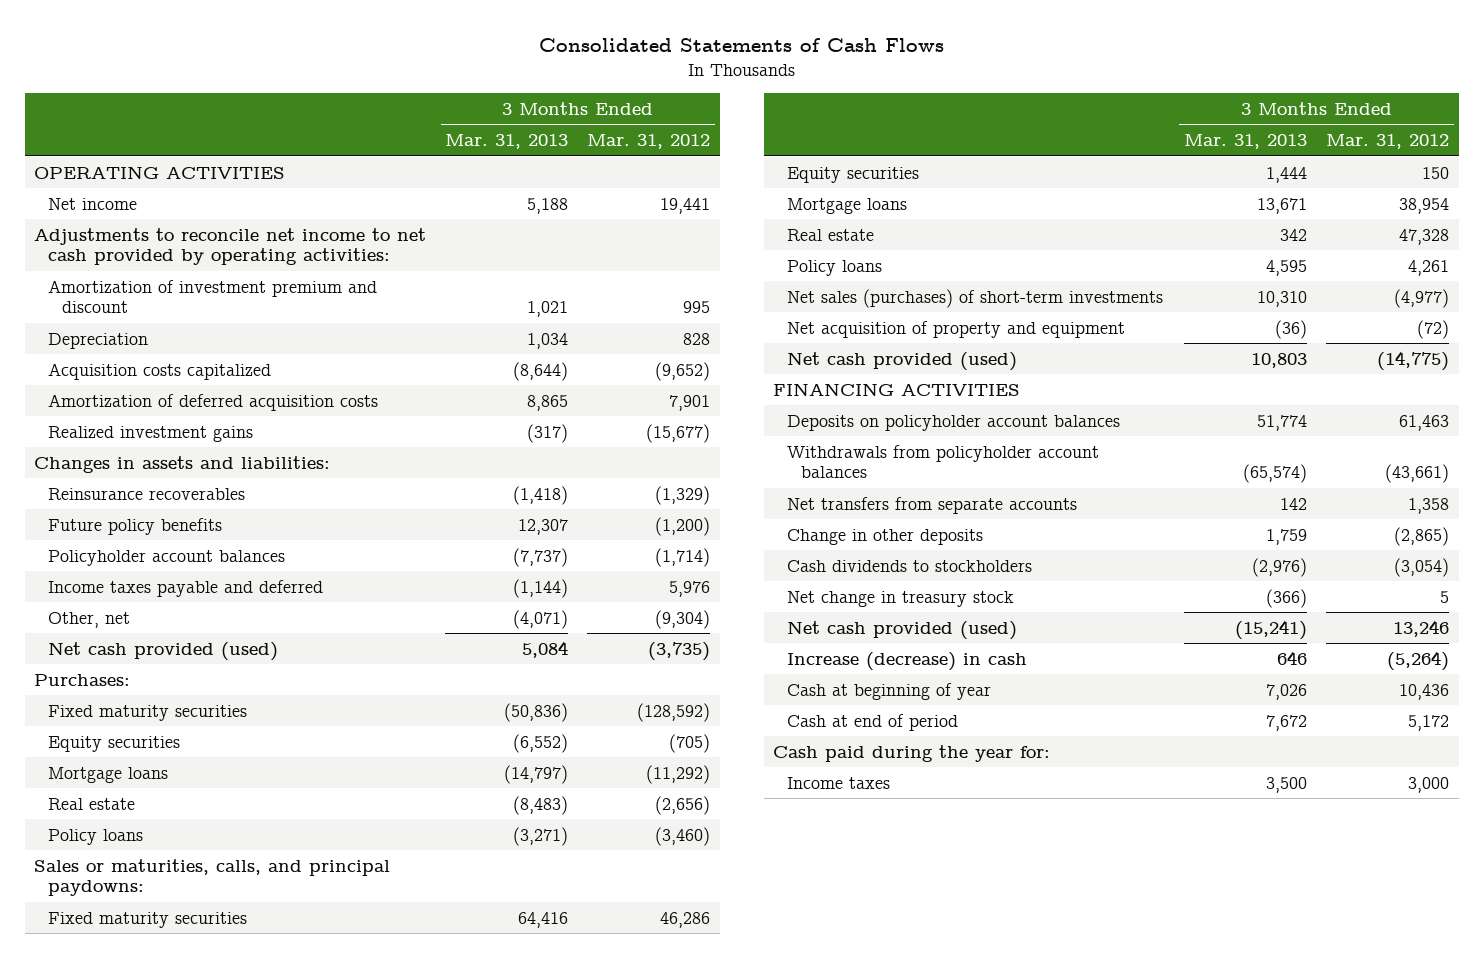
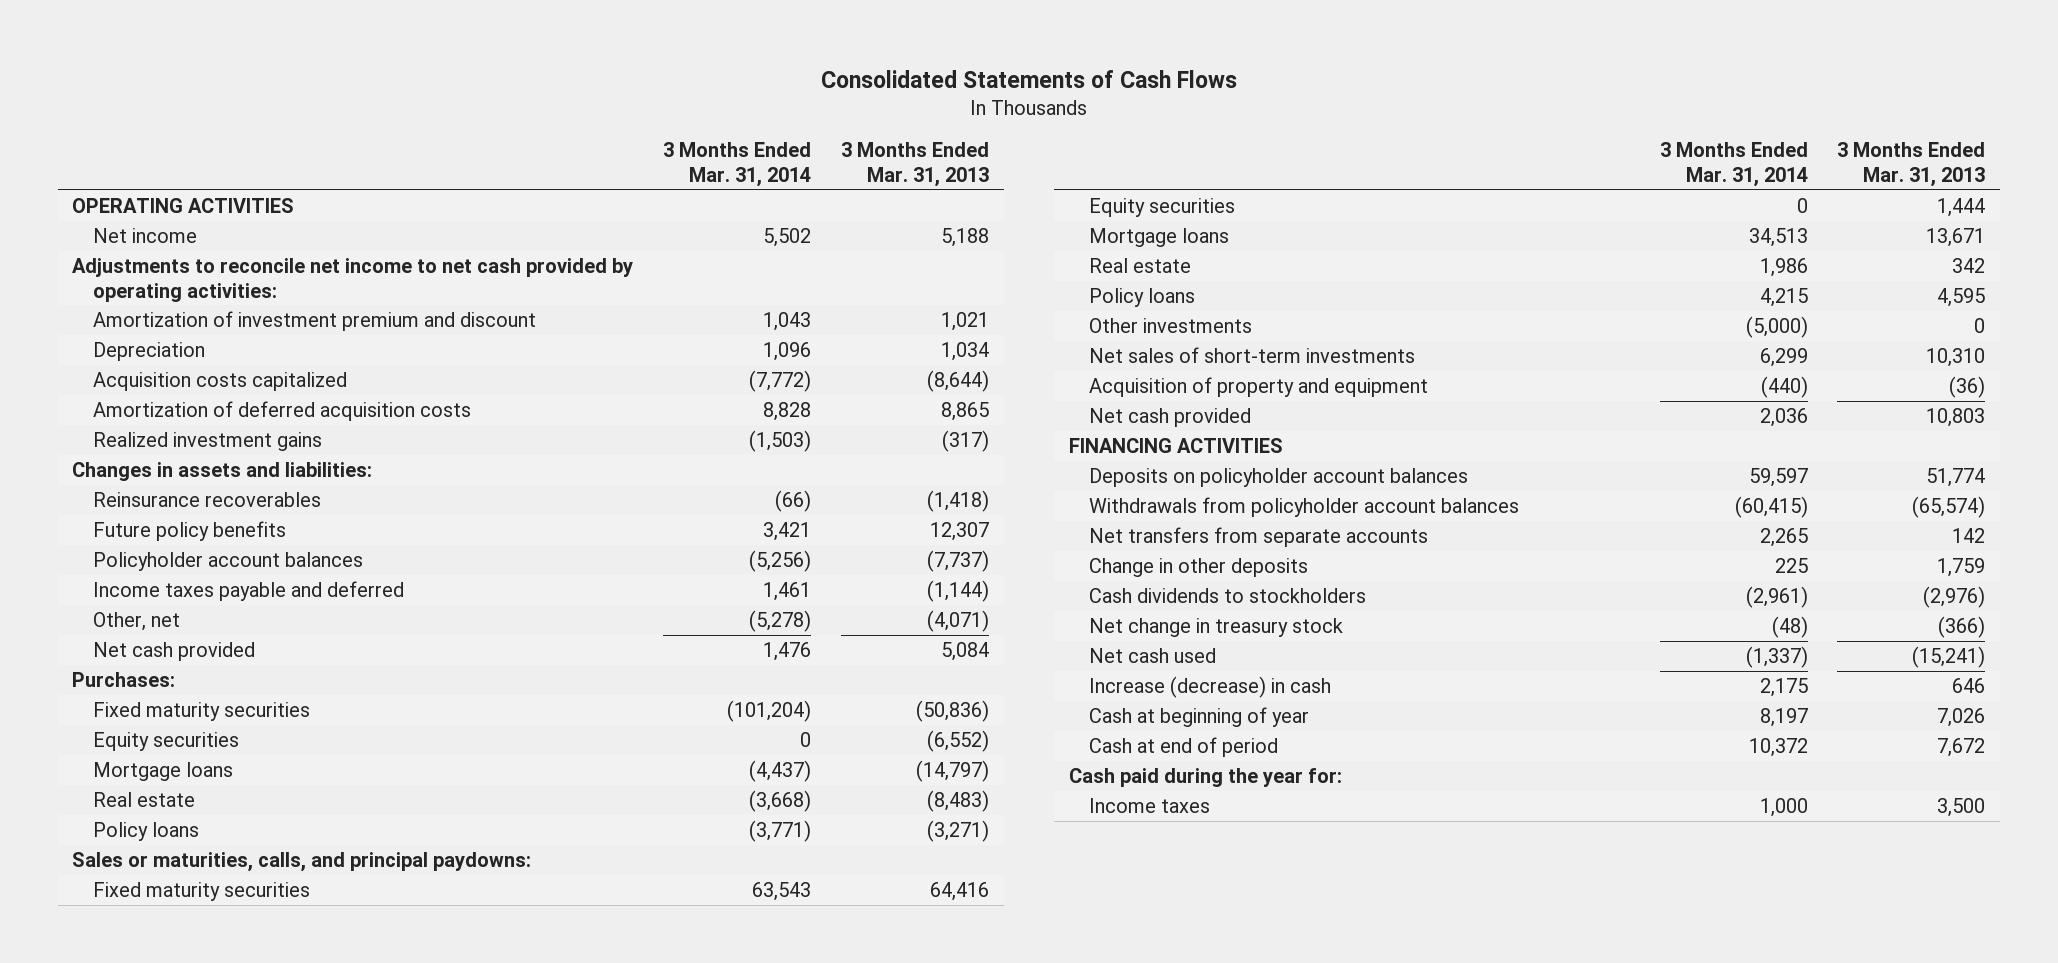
- | 3 Months Ended Mar. 31, 2013 | 3 Months Ended Mar. 31, 2012
+ | 3 Months Ended Mar. 31, 2014 | 3 Months Ended Mar. 31, 2013
- Net cash provided (used) | 5,084 | (3,735)
+ Net cash provided | 1,476 | 5,084
- Net sales (purchases) of short-term investments | 10,310 | (4,977)
- Net acquisition of property and equipment | (36) | (72)
- Net cash provided (used) | 10,803 | (14,775)
+ Other investments | (5,000) | 0
+ Net sales of short-term investments | 6,299 | 10,310
+ Acquisition of property and equipment | (440) | (36)
+ Net cash provided | 2,036 | 10,803
- Net cash provided (used) | (15,241) | 13,246
+ Net cash used | (1,337) | (15,241)

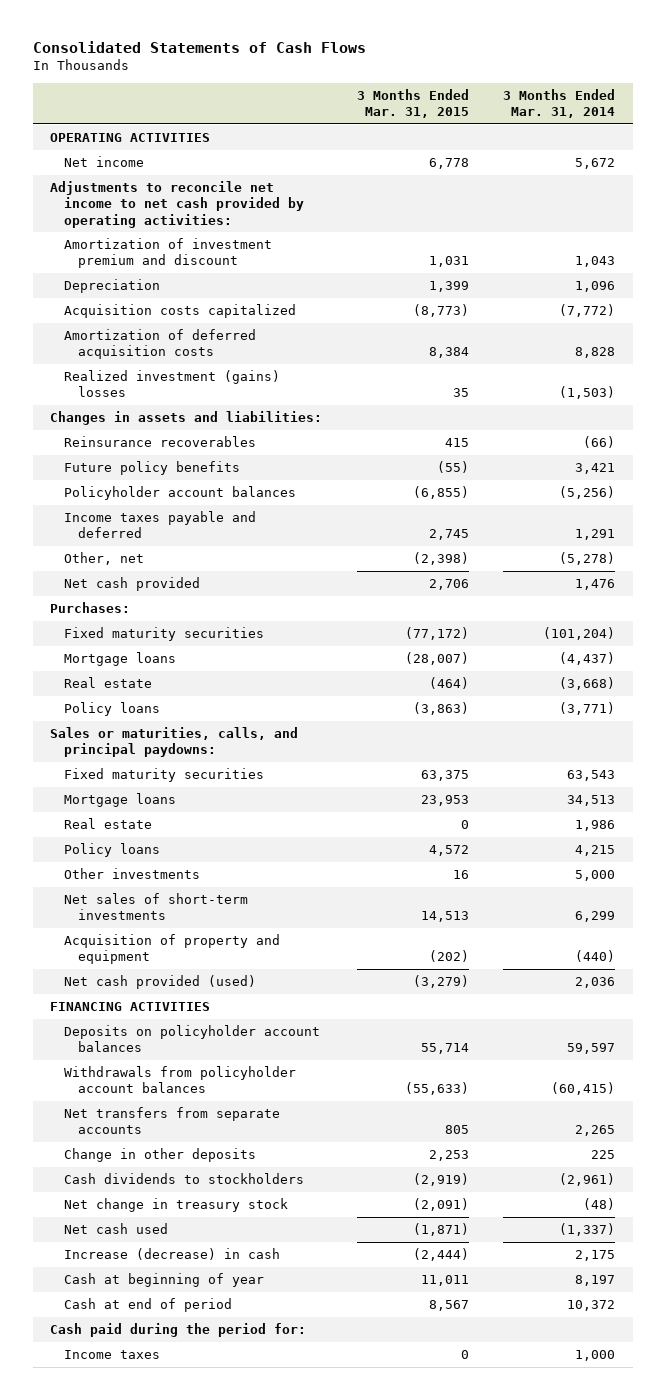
- | 3 Months Ended Mar. 31, 2014 | 3 Months Ended Mar. 31, 2013
+ | 3 Months Ended Mar. 31, 2015 | 3 Months Ended Mar. 31, 2014
- Net income | 5,502 | 5,188
+ Net income | 6,778 | 5,672
- Realized investment gains | (1,503) | (317)
+ Realized investment (gains) losses | 35 | (1,503)
- Income taxes payable and deferred | 1,461 | (1,144)
+ Income taxes payable and deferred | 2,745 | 1,291
- Equity securities | 0 | (6,552)
- Equity securities | 0 | 1,444
- Other investments | (5,000) | 0
+ Other investments | 16 | 5,000
- Net cash provided | 2,036 | 10,803
+ Net cash provided (used) | (3,279) | 2,036
- Cash paid during the year for:
+ Cash paid during the period for:

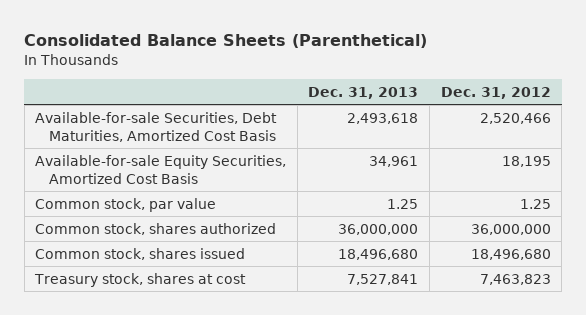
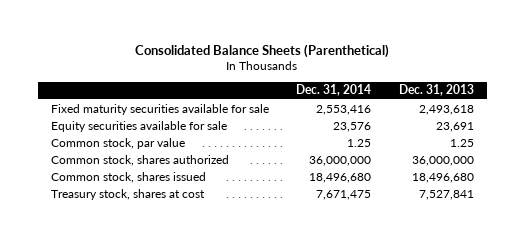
- | Dec. 31, 2013 | Dec. 31, 2012
+ | Dec. 31, 2014 | Dec. 31, 2013
- Available-for-sale Securities, Debt Maturities, Amortized Cost Basis | 2,493,618 | 2,520,466
- Available-for-sale Equity Securities, Amortized Cost Basis | 34,961 | 18,195
+ Fixed maturity securities available for sale | 2,553,416 | 2,493,618
+ Equity securities available for sale | 23,576 | 23,691

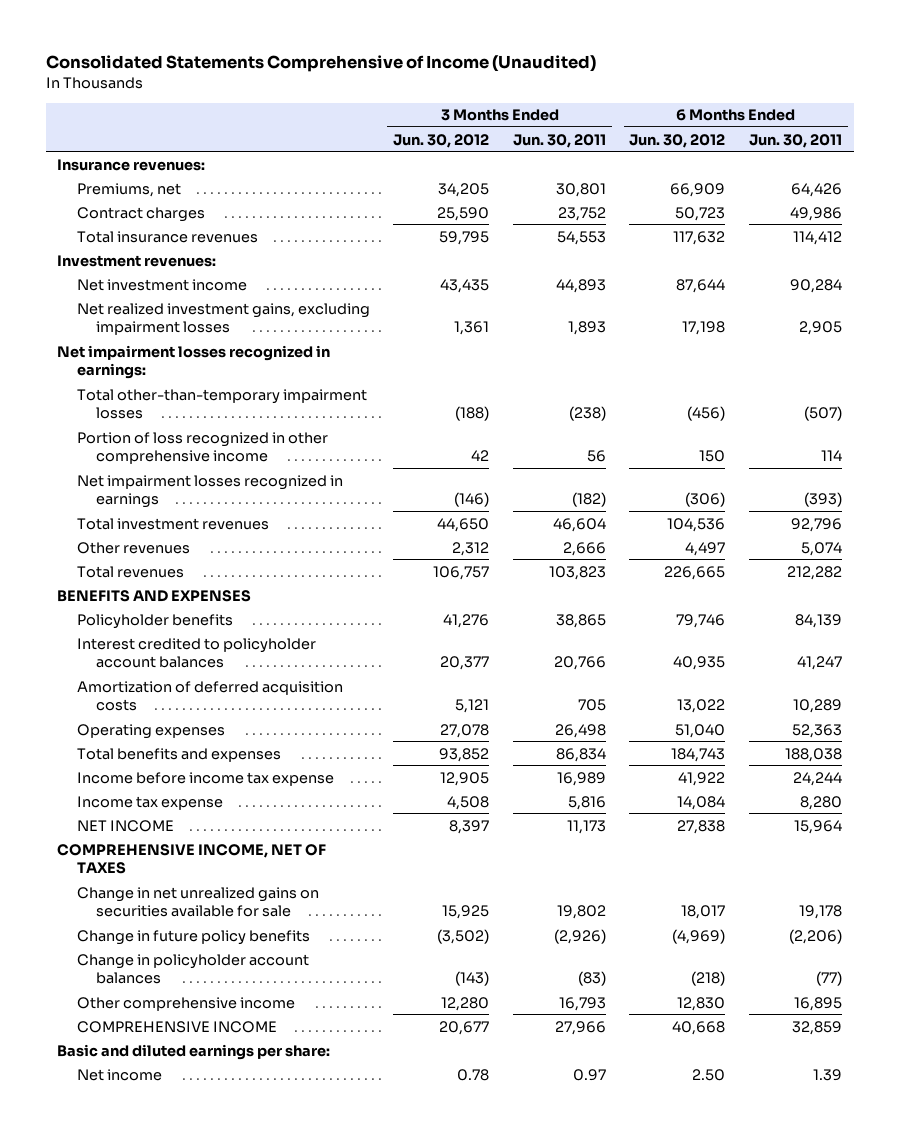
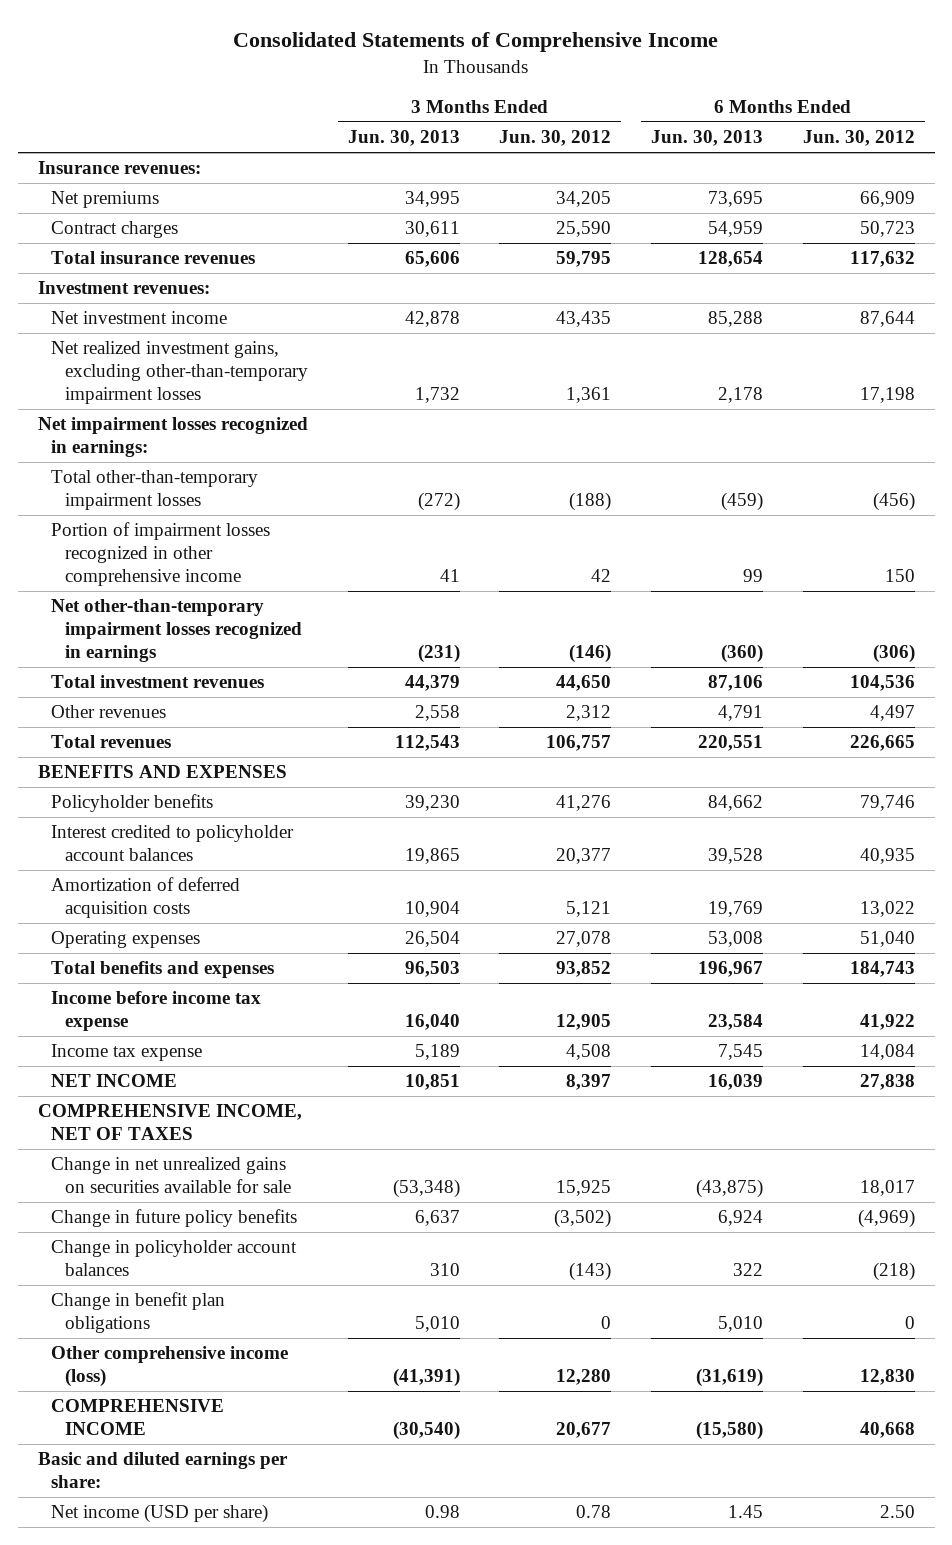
- Consolidated Statements Comprehensive of Income (Unaudited)
+ Consolidated Statements of Comprehensive Income
- | 3 Months Ended Jun. 30, 2012 | 3 Months Ended Jun. 30, 2011 | 6 Months Ended Jun. 30, 2012 | 6 Months Ended Jun. 30, 2011
+ | 3 Months Ended Jun. 30, 2013 | 3 Months Ended Jun. 30, 2012 | 6 Months Ended Jun. 30, 2013 | 6 Months Ended Jun. 30, 2012
- Premiums, net | 34,205 | 30,801 | 66,909 | 64,426
+ Net premiums | 34,995 | 34,205 | 73,695 | 66,909
- Net realized investment gains, excluding impairment losses | 1,361 | 1,893 | 17,198 | 2,905
+ Net realized investment gains, excluding other-than-temporary impairment losses | 1,732 | 1,361 | 2,178 | 17,198
- Portion of loss recognized in other comprehensive income | 42 | 56 | 150 | 114
- Net impairment losses recognized in earnings | (146) | (182) | (306) | (393)
+ Portion of impairment losses recognized in other comprehensive income | 41 | 42 | 99 | 150
+ Net other-than-temporary impairment losses recognized in earnings | (231) | (146) | (360) | (306)
- Other comprehensive income | 12,280 | 16,793 | 12,830 | 16,895
+ Change in benefit plan obligations | 5,010 | 0 | 5,010 | 0
+ Other comprehensive income (loss) | (41,391) | 12,280 | (31,619) | 12,830
- Net income | 0.78 | 0.97 | 2.50 | 1.39
+ Net income (USD per share) | 0.98 | 0.78 | 1.45 | 2.50

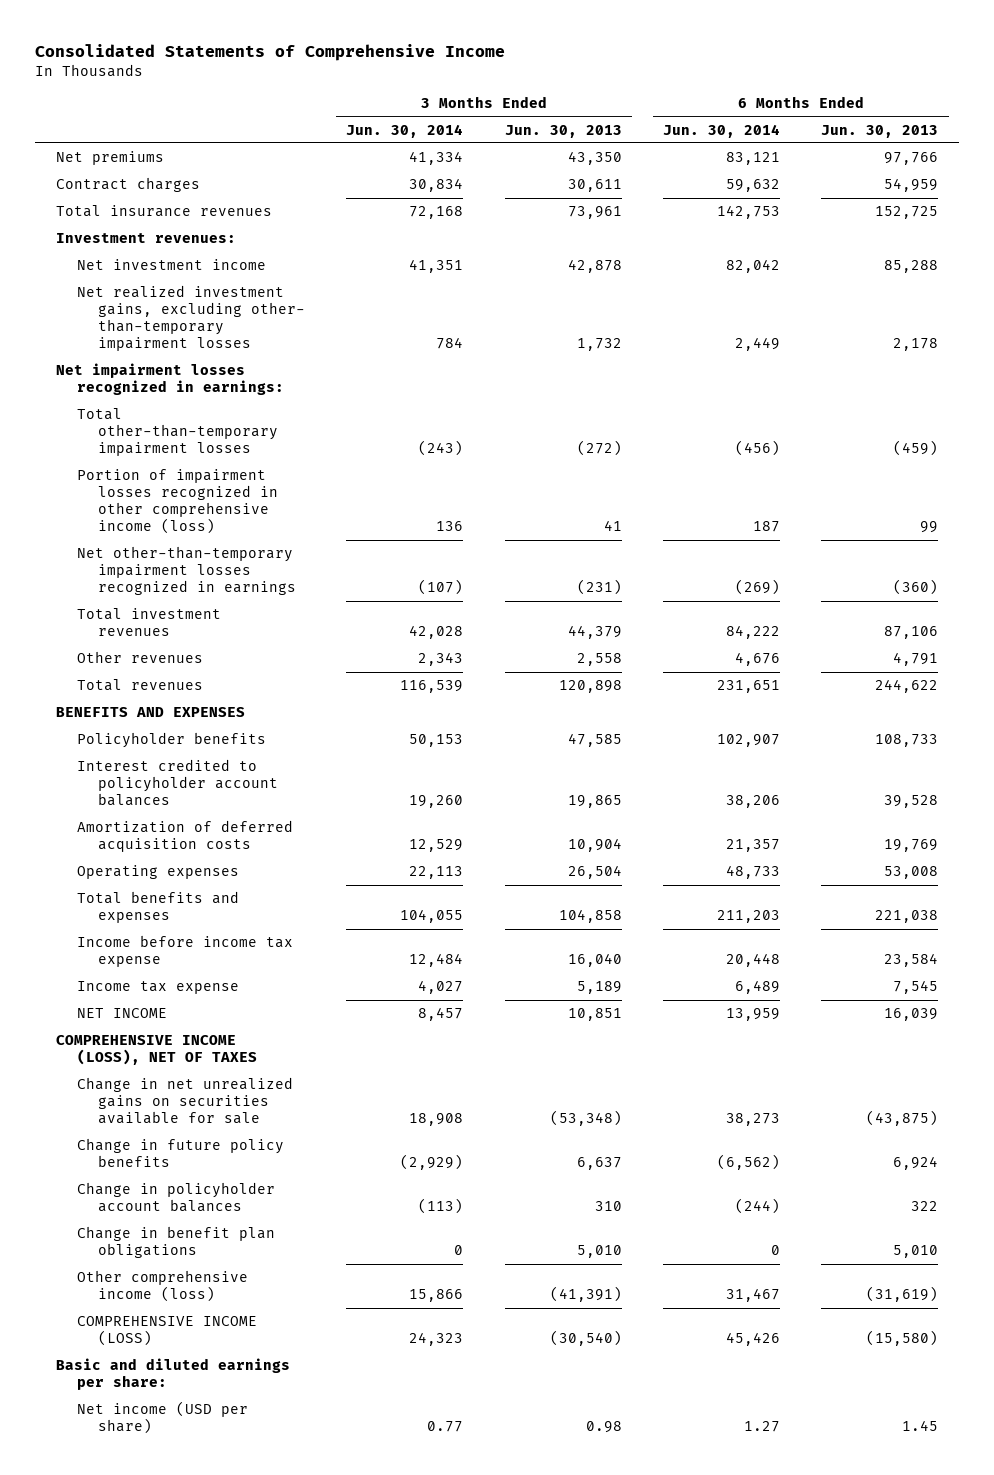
- | 3 Months Ended Jun. 30, 2013 | 3 Months Ended Jun. 30, 2012 | 6 Months Ended Jun. 30, 2013 | 6 Months Ended Jun. 30, 2012
+ | 3 Months Ended Jun. 30, 2014 | 3 Months Ended Jun. 30, 2013 | 6 Months Ended Jun. 30, 2014 | 6 Months Ended Jun. 30, 2013
- Insurance revenues:
- Net premiums | 34,995 | 34,205 | 73,695 | 66,909
+ Net premiums | 41,334 | 43,350 | 83,121 | 97,766
- Total insurance revenues | 65,606 | 59,795 | 128,654 | 117,632
+ Total insurance revenues | 72,168 | 73,961 | 142,753 | 152,725
- Net realized investment gains, excluding other-than-temporary impairment losses | 1,732 | 1,361 | 2,178 | 17,198
+ Net realized investment gains, excluding other- than-temporary impairment losses | 784 | 1,732 | 2,449 | 2,178
- Portion of impairment losses recognized in other comprehensive income | 41 | 42 | 99 | 150
+ Portion of impairment losses recognized in other comprehensive income (loss) | 136 | 41 | 187 | 99
- Total revenues | 112,543 | 106,757 | 220,551 | 226,665
+ Total revenues | 116,539 | 120,898 | 231,651 | 244,622
- Policyholder benefits | 39,230 | 41,276 | 84,662 | 79,746
+ Policyholder benefits | 50,153 | 47,585 | 102,907 | 108,733
- Total benefits and expenses | 96,503 | 93,852 | 196,967 | 184,743
+ Total benefits and expenses | 104,055 | 104,858 | 211,203 | 221,038
- COMPREHENSIVE INCOME, NET OF TAXES
+ COMPREHENSIVE INCOME (LOSS), NET OF TAXES
- COMPREHENSIVE INCOME | (30,540) | 20,677 | (15,580) | 40,668
+ COMPREHENSIVE INCOME (LOSS) | 24,323 | (30,540) | 45,426 | (15,580)

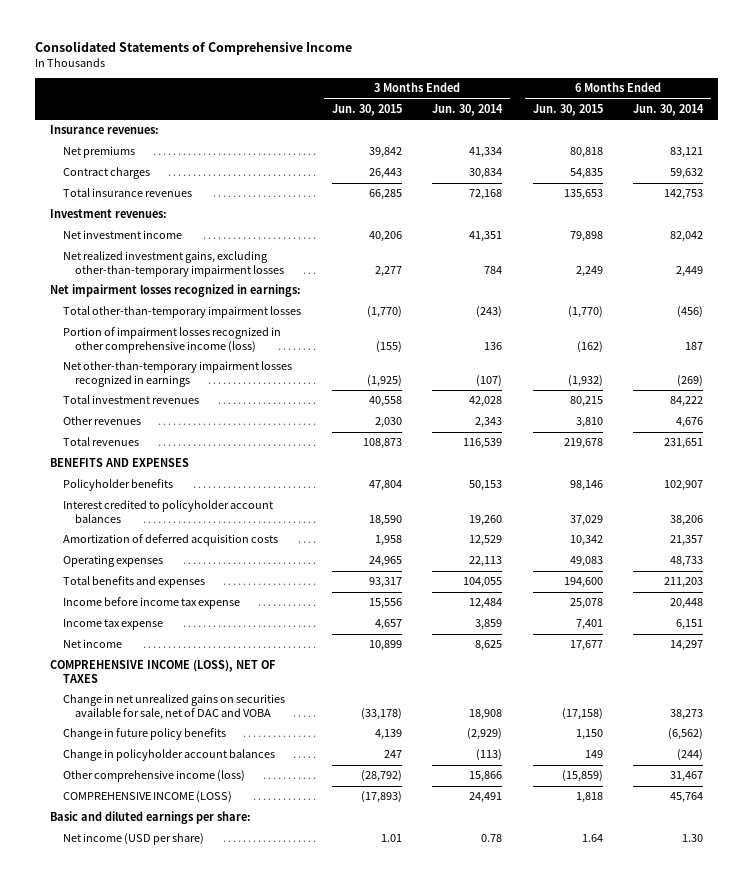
- | 3 Months Ended Jun. 30, 2014 | 3 Months Ended Jun. 30, 2013 | 6 Months Ended Jun. 30, 2014 | 6 Months Ended Jun. 30, 2013
+ | 3 Months Ended Jun. 30, 2015 | 3 Months Ended Jun. 30, 2014 | 6 Months Ended Jun. 30, 2015 | 6 Months Ended Jun. 30, 2014
+ Insurance revenues:
- Net realized investment gains, excluding other- than-temporary impairment losses | 784 | 1,732 | 2,449 | 2,178
+ Net realized investment gains, excluding other-than-temporary impairment losses | 2,277 | 784 | 2,249 | 2,449
- Income tax expense | 4,027 | 5,189 | 6,489 | 7,545
- NET INCOME | 8,457 | 10,851 | 13,959 | 16,039
+ Income tax expense | 4,657 | 3,859 | 7,401 | 6,151
+ Net income | 10,899 | 8,625 | 17,677 | 14,297
- Change in net unrealized gains on securities available for sale | 18,908 | (53,348) | 38,273 | (43,875)
+ Change in net unrealized gains on securities available for sale, net of DAC and VOBA | (33,178) | 18,908 | (17,158) | 38,273
- Change in benefit plan obligations | 0 | 5,010 | 0 | 5,010
- COMPREHENSIVE INCOME (LOSS) | 24,323 | (30,540) | 45,426 | (15,580)
+ COMPREHENSIVE INCOME (LOSS) | (17,893) | 24,491 | 1,818 | 45,764
- Net income (USD per share) | 0.77 | 0.98 | 1.27 | 1.45
+ Net income (USD per share) | 1.01 | 0.78 | 1.64 | 1.30

